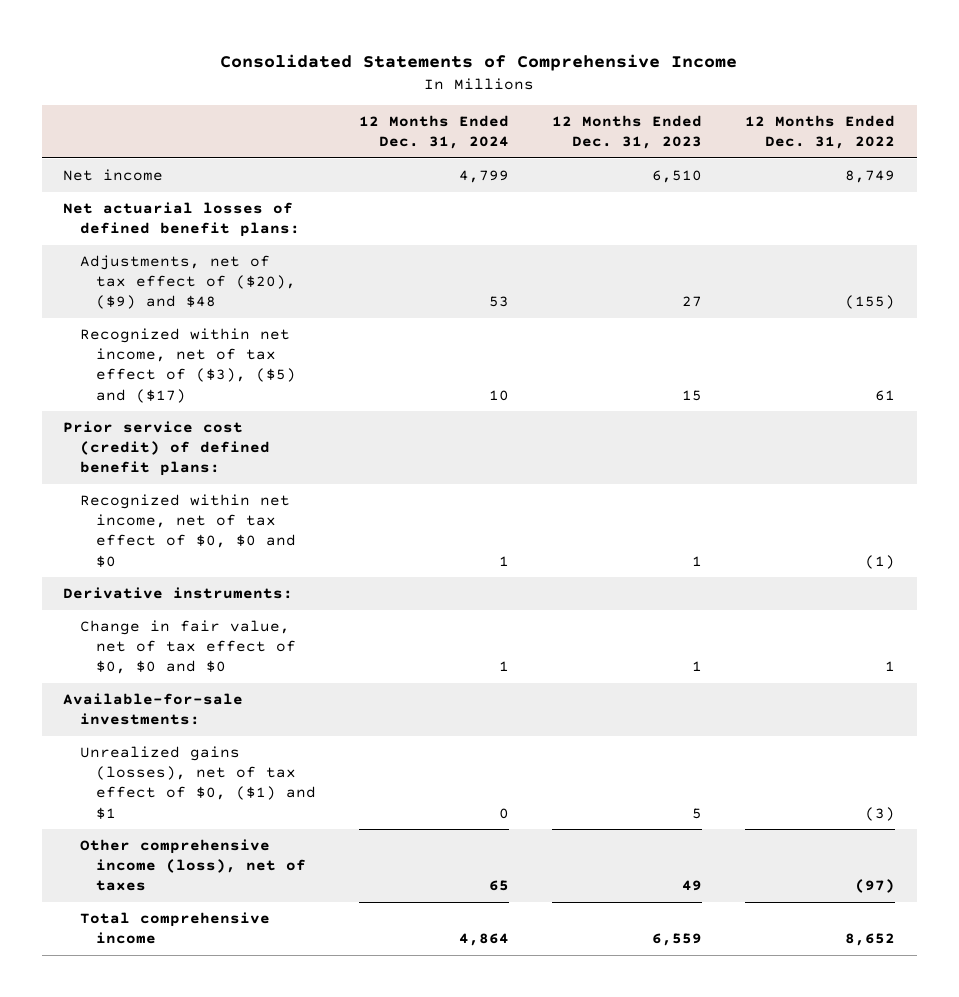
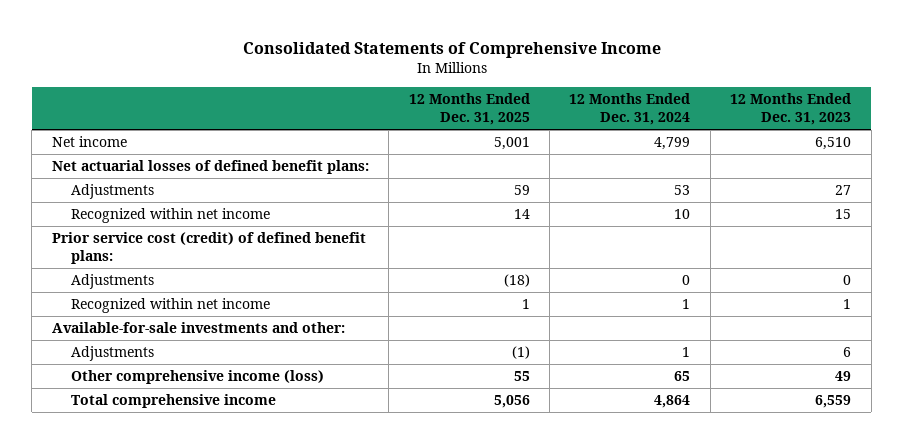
- | 12 Months Ended Dec. 31, 2024 | 12 Months Ended Dec. 31, 2023 | 12 Months Ended Dec. 31, 2022
+ | 12 Months Ended Dec. 31, 2025 | 12 Months Ended Dec. 31, 2024 | 12 Months Ended Dec. 31, 2023
- Adjustments, net of tax effect of ($20), ($9) and $48 | 53 | 27 | (155)
- Recognized within net income, net of tax effect of ($3), ($5) and ($17) | 10 | 15 | 61
+ Adjustments | 59 | 53 | 27
+ Recognized within net income | 14 | 10 | 15
- Recognized within net income, net of tax effect of $0, $0 and $0 | 1 | 1 | (1)
- Derivative instruments:
- Change in fair value, net of tax effect of $0, $0 and $0 | 1 | 1 | 1
- Available-for-sale investments:
- Unrealized gains (losses), net of tax effect of $0, ($1) and $1 | 0 | 5 | (3)
- Other comprehensive income (loss), net of taxes | 65 | 49 | (97)
+ Adjustments | (18) | 0 | 0
+ Recognized within net income | 1 | 1 | 1
+ Available-for-sale investments and other:
+ Adjustments | (1) | 1 | 6
+ Other comprehensive income (loss) | 55 | 65 | 49

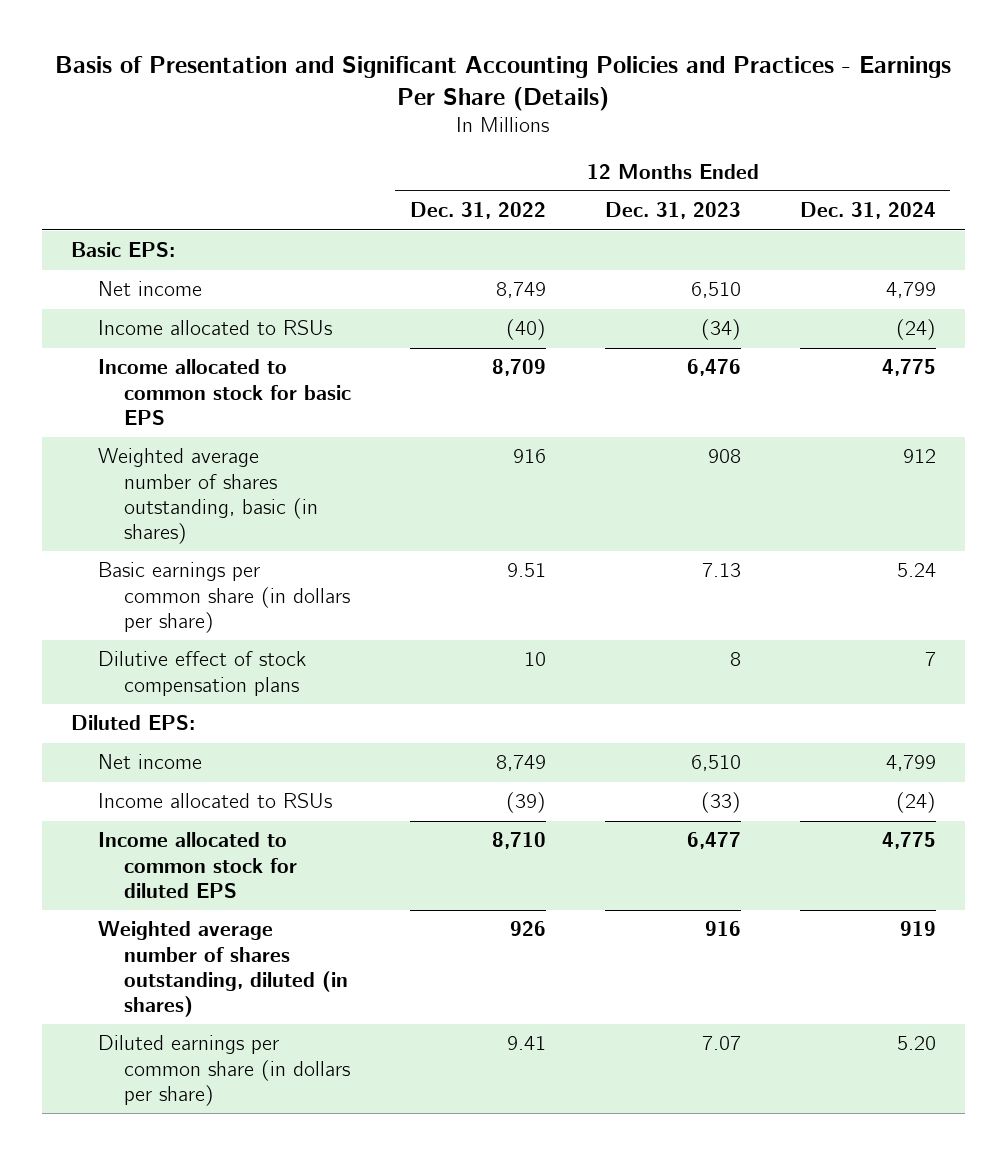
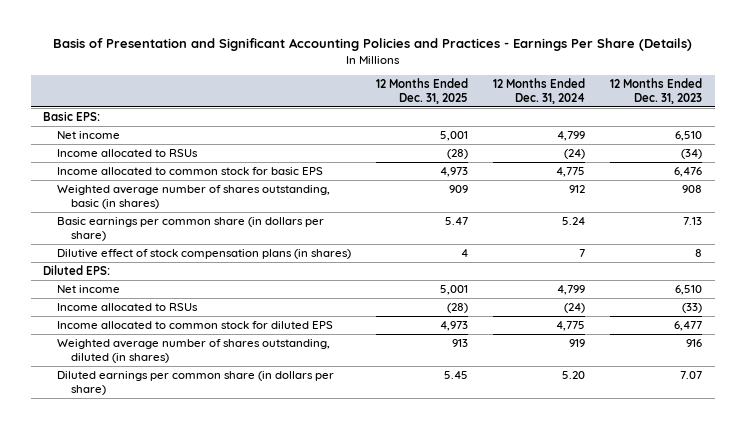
- | 12 Months Ended Dec. 31, 2022 | 12 Months Ended Dec. 31, 2023 | 12 Months Ended Dec. 31, 2024
+ | 12 Months Ended Dec. 31, 2025 | 12 Months Ended Dec. 31, 2024 | 12 Months Ended Dec. 31, 2023
- Dilutive effect of stock compensation plans | 10 | 8 | 7
+ Dilutive effect of stock compensation plans (in shares) | 4 | 7 | 8

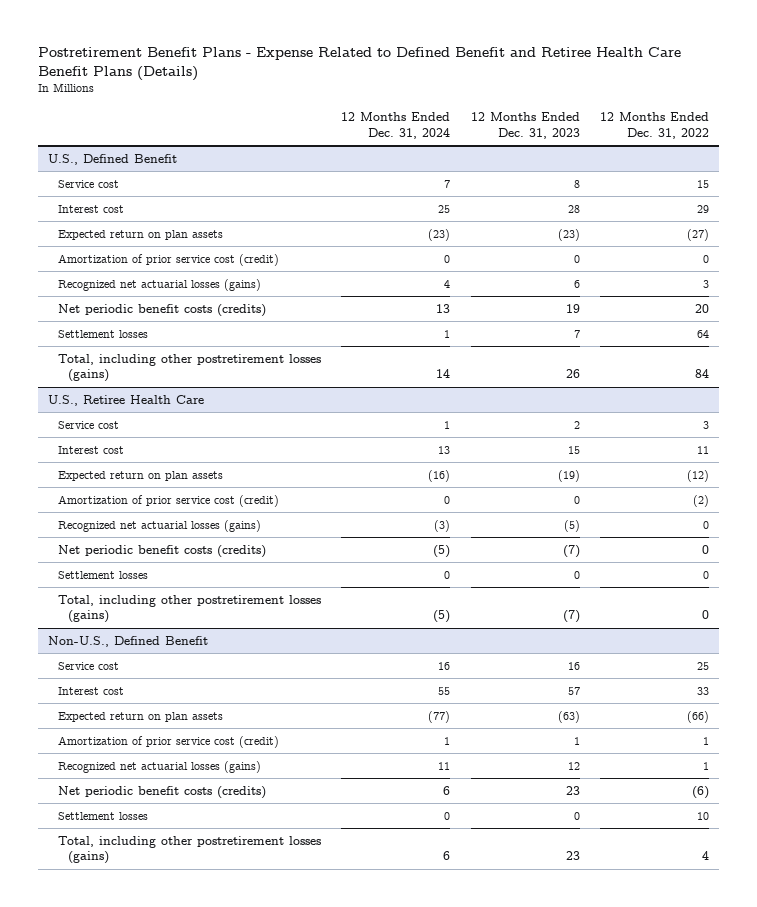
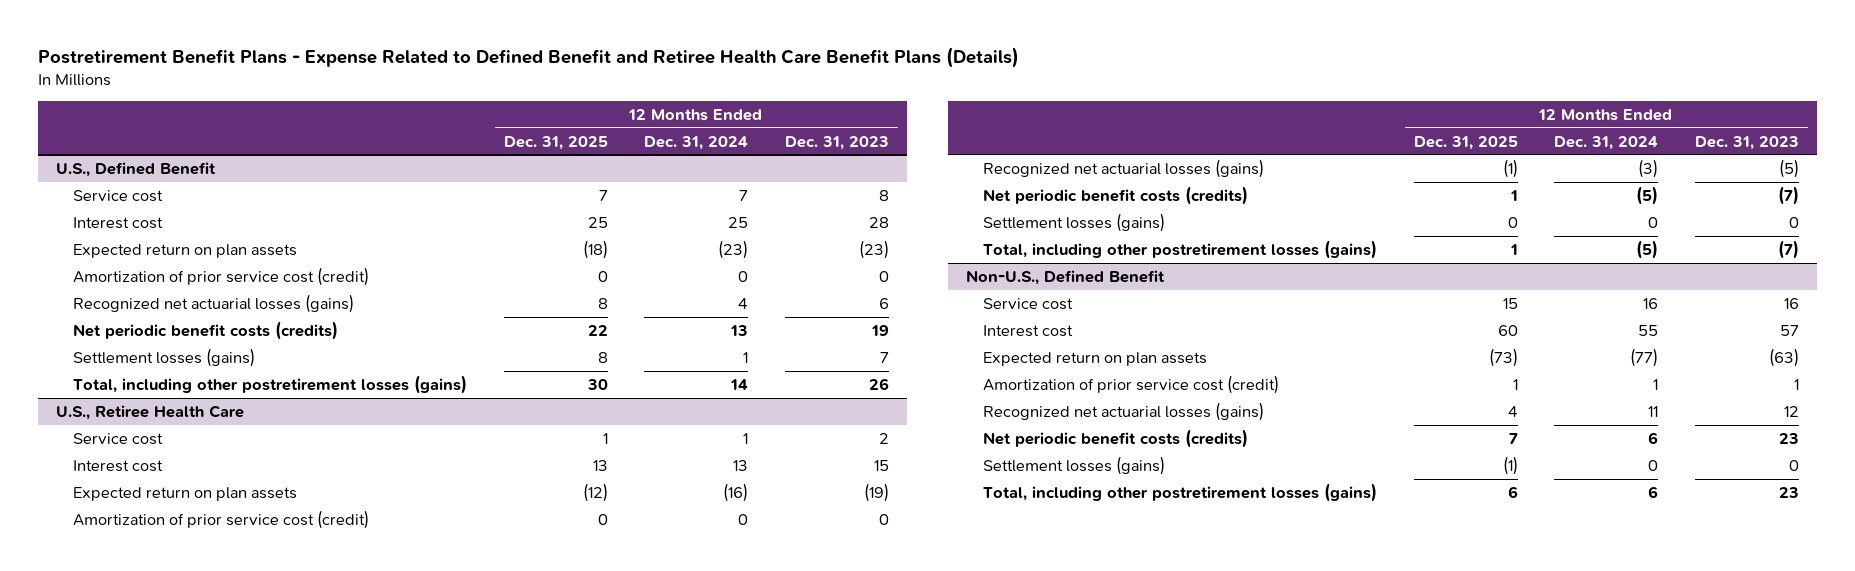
- | 12 Months Ended Dec. 31, 2024 | 12 Months Ended Dec. 31, 2023 | 12 Months Ended Dec. 31, 2022
+ | 12 Months Ended Dec. 31, 2025 | 12 Months Ended Dec. 31, 2024 | 12 Months Ended Dec. 31, 2023
@ U.S., Defined Benefit
- Settlement losses | 1 | 7 | 64
+ Settlement losses (gains) | 8 | 1 | 7
@ U.S., Retiree Health Care
- Settlement losses | 0 | 0 | 0
+ Settlement losses (gains) | 0 | 0 | 0
@ Non-U.S., Defined Benefit
- Settlement losses | 0 | 0 | 10
+ Settlement losses (gains) | (1) | 0 | 0

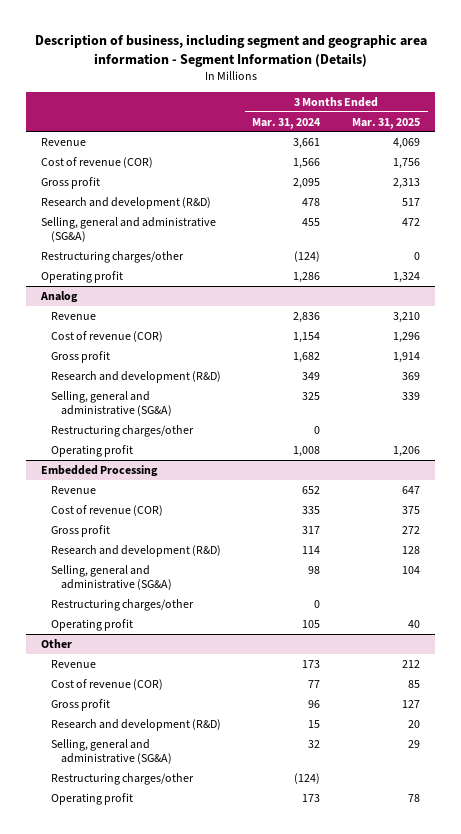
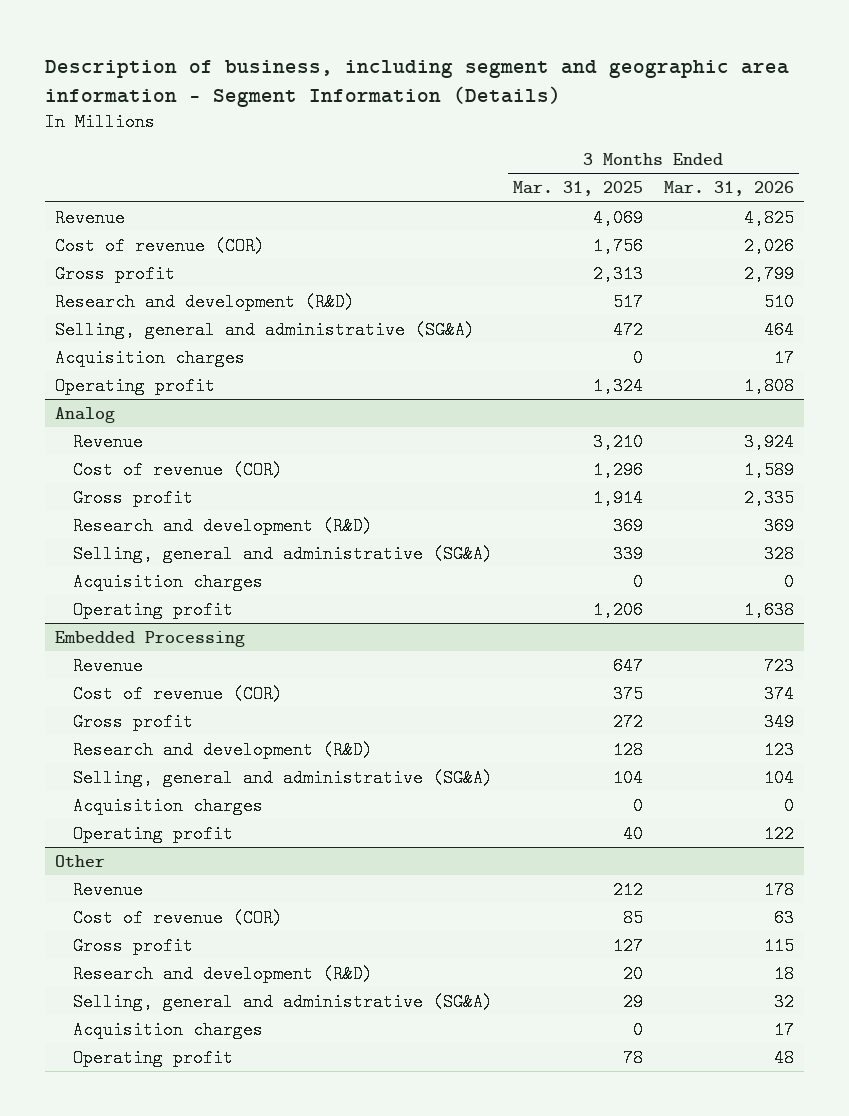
- | 3 Months Ended Mar. 31, 2024 | 3 Months Ended Mar. 31, 2025
+ | 3 Months Ended Mar. 31, 2025 | 3 Months Ended Mar. 31, 2026
- Restructuring charges/other | (124) | 0
+ Acquisition charges | 0 | 17
@ Analog
- Restructuring charges/other | 0 |
+ Acquisition charges | 0 | 0
@ Embedded Processing
- Restructuring charges/other | 0 |
+ Acquisition charges | 0 | 0
@ Other
- Restructuring charges/other | (124) |
+ Acquisition charges | 0 | 17

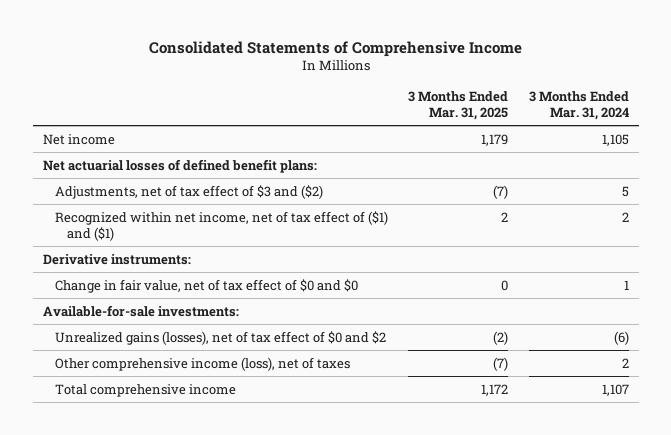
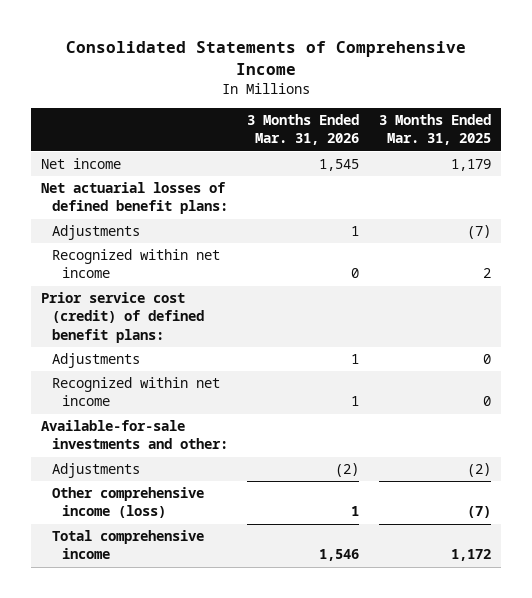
- | 3 Months Ended Mar. 31, 2025 | 3 Months Ended Mar. 31, 2024
+ | 3 Months Ended Mar. 31, 2026 | 3 Months Ended Mar. 31, 2025
- Adjustments, net of tax effect of $3 and ($2) | (7) | 5
- Recognized within net income, net of tax effect of ($1) and ($1) | 2 | 2
- Derivative instruments:
- Change in fair value, net of tax effect of $0 and $0 | 0 | 1
- Available-for-sale investments:
- Unrealized gains (losses), net of tax effect of $0 and $2 | (2) | (6)
- Other comprehensive income (loss), net of taxes | (7) | 2
+ Adjustments | 1 | (7)
+ Recognized within net income | 0 | 2
+ Prior service cost (credit) of defined benefit plans:
+ Adjustments | 1 | 0
+ Recognized within net income | 1 | 0
+ Available-for-sale investments and other:
+ Adjustments | (2) | (2)
+ Other comprehensive income (loss) | 1 | (7)

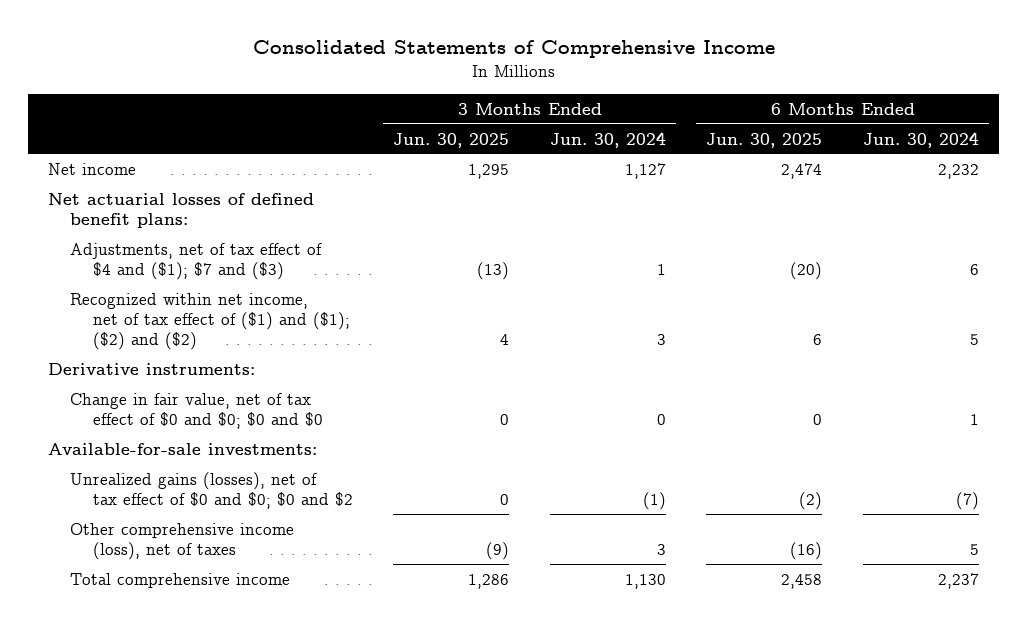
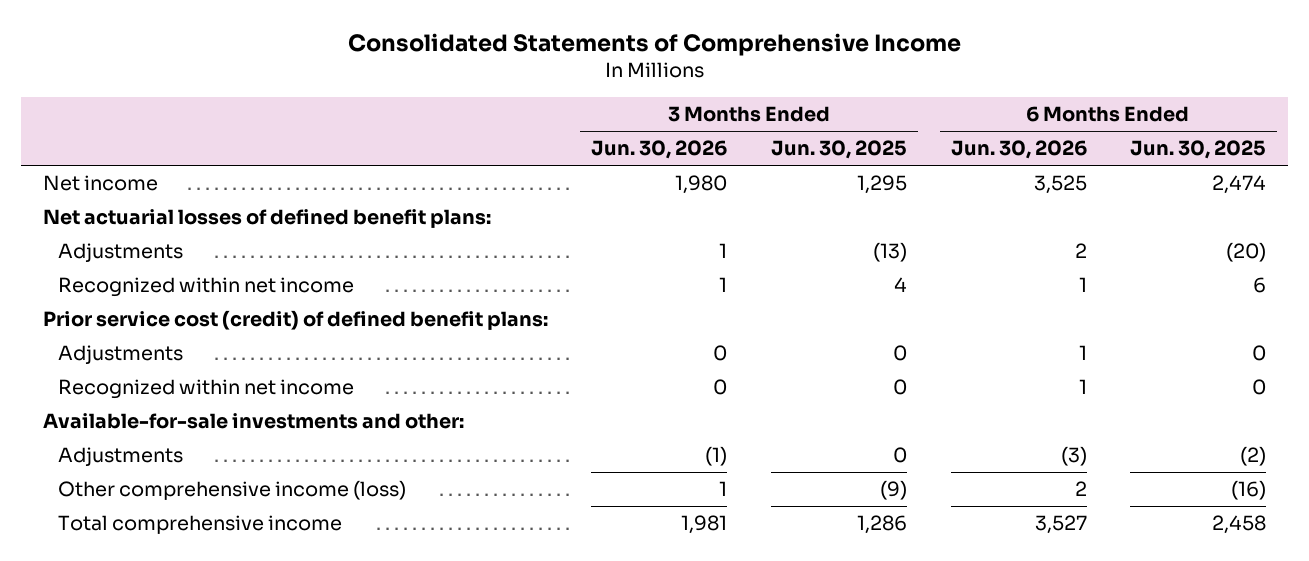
- | 3 Months Ended Jun. 30, 2025 | 3 Months Ended Jun. 30, 2024 | 6 Months Ended Jun. 30, 2025 | 6 Months Ended Jun. 30, 2024
+ | 3 Months Ended Jun. 30, 2026 | 3 Months Ended Jun. 30, 2025 | 6 Months Ended Jun. 30, 2026 | 6 Months Ended Jun. 30, 2025
- Adjustments, net of tax effect of $4 and ($1); $7 and ($3) | (13) | 1 | (20) | 6
- Recognized within net income, net of tax effect of ($1) and ($1); ($2) and ($2) | 4 | 3 | 6 | 5
- Derivative instruments:
- Change in fair value, net of tax effect of $0 and $0; $0 and $0 | 0 | 0 | 0 | 1
- Available-for-sale investments:
- Unrealized gains (losses), net of tax effect of $0 and $0; $0 and $2 | 0 | (1) | (2) | (7)
- Other comprehensive income (loss), net of taxes | (9) | 3 | (16) | 5
+ Adjustments | 1 | (13) | 2 | (20)
+ Recognized within net income | 1 | 4 | 1 | 6
+ Prior service cost (credit) of defined benefit plans:
+ Adjustments | 0 | 0 | 1 | 0
+ Recognized within net income | 0 | 0 | 1 | 0
+ Available-for-sale investments and other:
+ Adjustments | (1) | 0 | (3) | (2)
+ Other comprehensive income (loss) | 1 | (9) | 2 | (16)

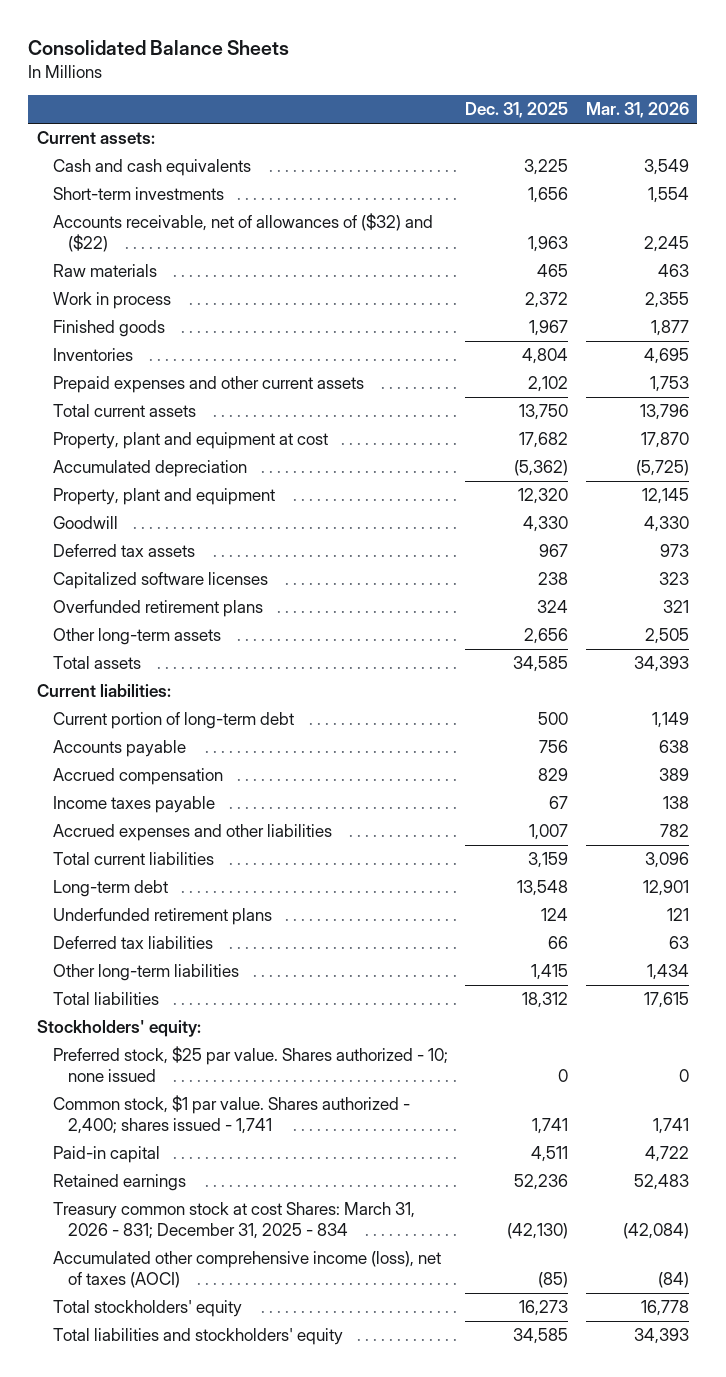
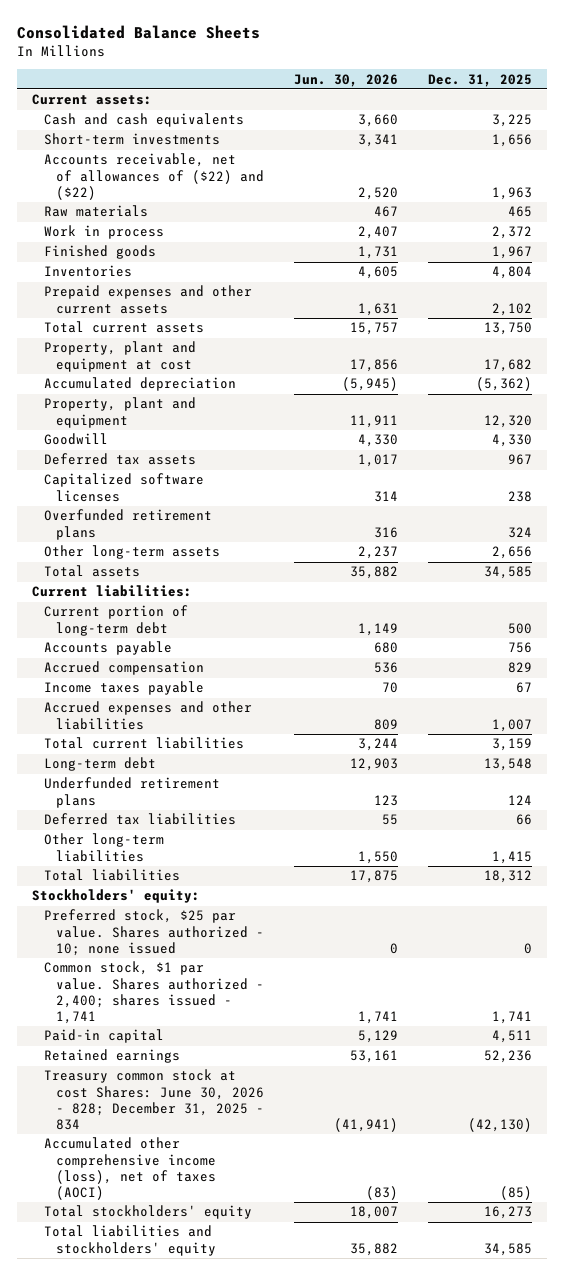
- | Dec. 31, 2025 | Mar. 31, 2026
+ | Jun. 30, 2026 | Dec. 31, 2025
- Accounts receivable, net of allowances of ($32) and ($22) | 1,963 | 2,245
+ Accounts receivable, net of allowances of ($22) and ($22) | 2,520 | 1,963
- Treasury common stock at cost Shares: March 31, 2026 - 831; December 31, 2025 - 834 | (42,130) | (42,084)
+ Treasury common stock at cost Shares: June 30, 2026 - 828; December 31, 2025 - 834 | (41,941) | (42,130)

